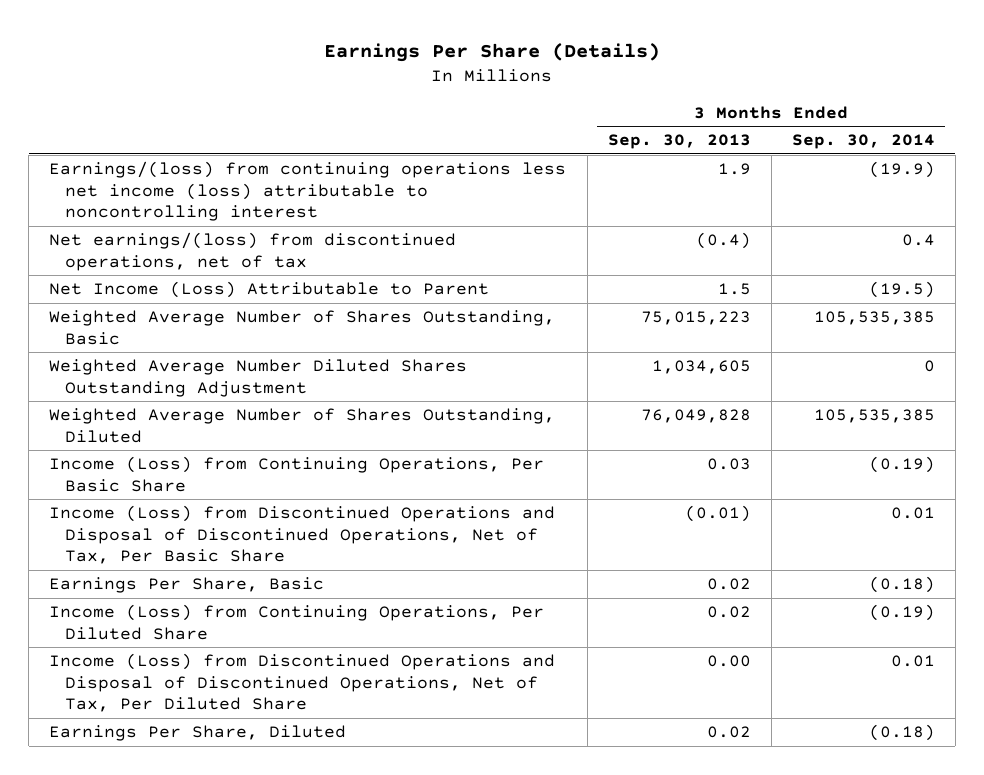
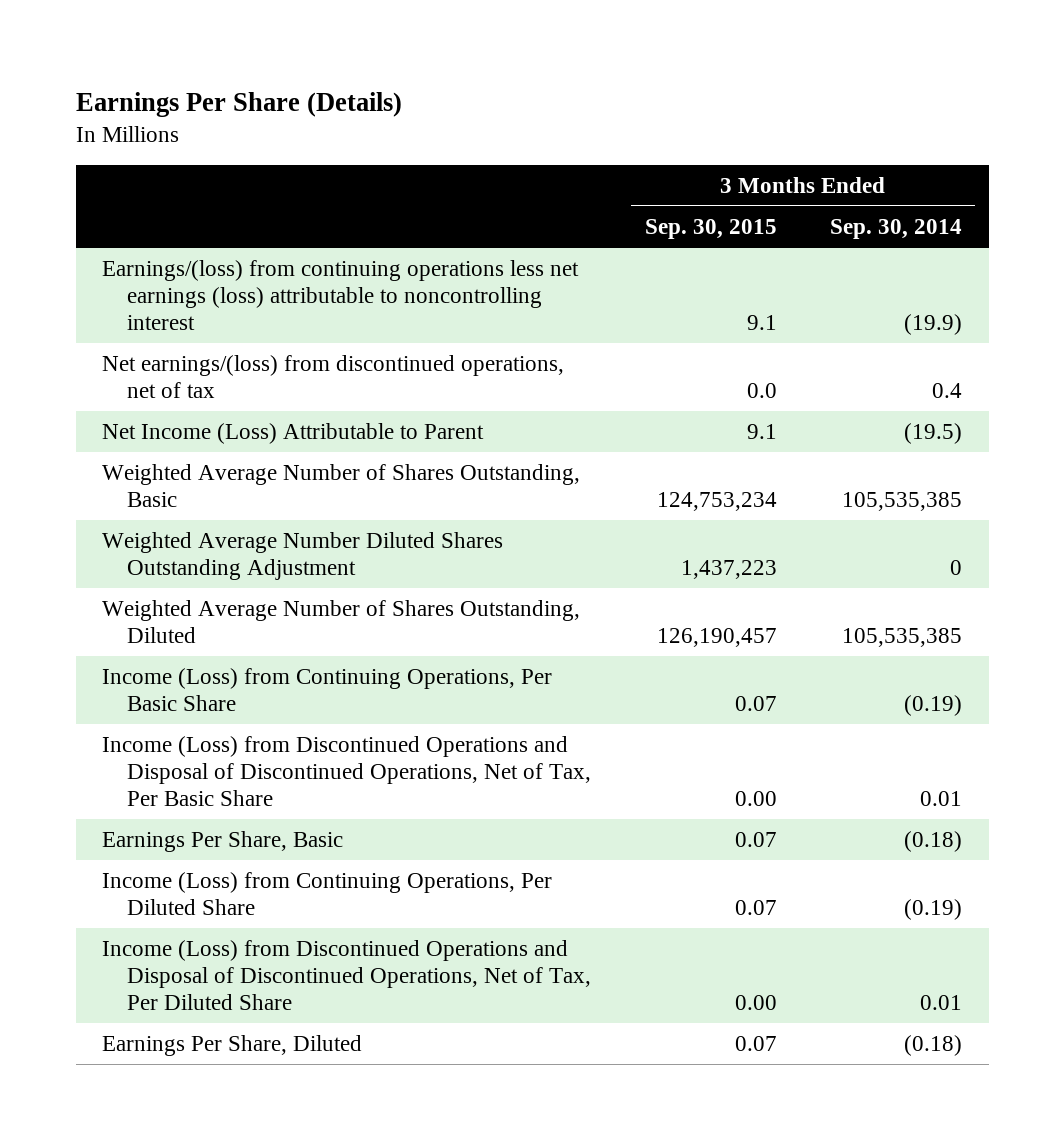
- | 3 Months Ended Sep. 30, 2013 | 3 Months Ended Sep. 30, 2014
+ | 3 Months Ended Sep. 30, 2015 | 3 Months Ended Sep. 30, 2014
- Earnings/(loss) from continuing operations less net income (loss) attributable to noncontrolling interest | 1.9 | (19.9)
+ Earnings/(loss) from continuing operations less net earnings (loss) attributable to noncontrolling interest | 9.1 | (19.9)

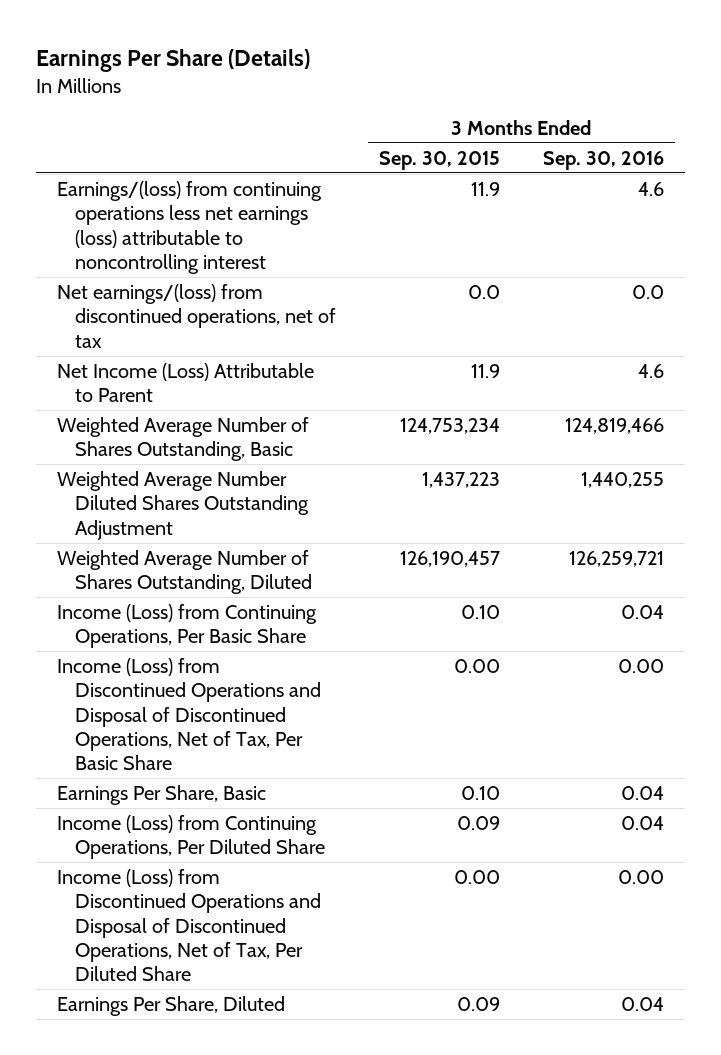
- | 3 Months Ended Sep. 30, 2015 | 3 Months Ended Sep. 30, 2014
+ | 3 Months Ended Sep. 30, 2015 | 3 Months Ended Sep. 30, 2016
- Earnings/(loss) from continuing operations less net earnings (loss) attributable to noncontrolling interest | 9.1 | (19.9)
+ Earnings/(loss) from continuing operations less net earnings (loss) attributable to noncontrolling interest | 11.9 | 4.6
- Net Income (Loss) Attributable to Parent | 9.1 | (19.5)
+ Net Income (Loss) Attributable to Parent | 11.9 | 4.6
- Income (Loss) from Continuing Operations, Per Basic Share | 0.07 | (0.19)
+ Income (Loss) from Continuing Operations, Per Basic Share | 0.10 | 0.04
- Earnings Per Share, Basic | 0.07 | (0.18)
- Income (Loss) from Continuing Operations, Per Diluted Share | 0.07 | (0.19)
+ Earnings Per Share, Basic | 0.10 | 0.04
+ Income (Loss) from Continuing Operations, Per Diluted Share | 0.09 | 0.04
- Earnings Per Share, Diluted | 0.07 | (0.18)
+ Earnings Per Share, Diluted | 0.09 | 0.04

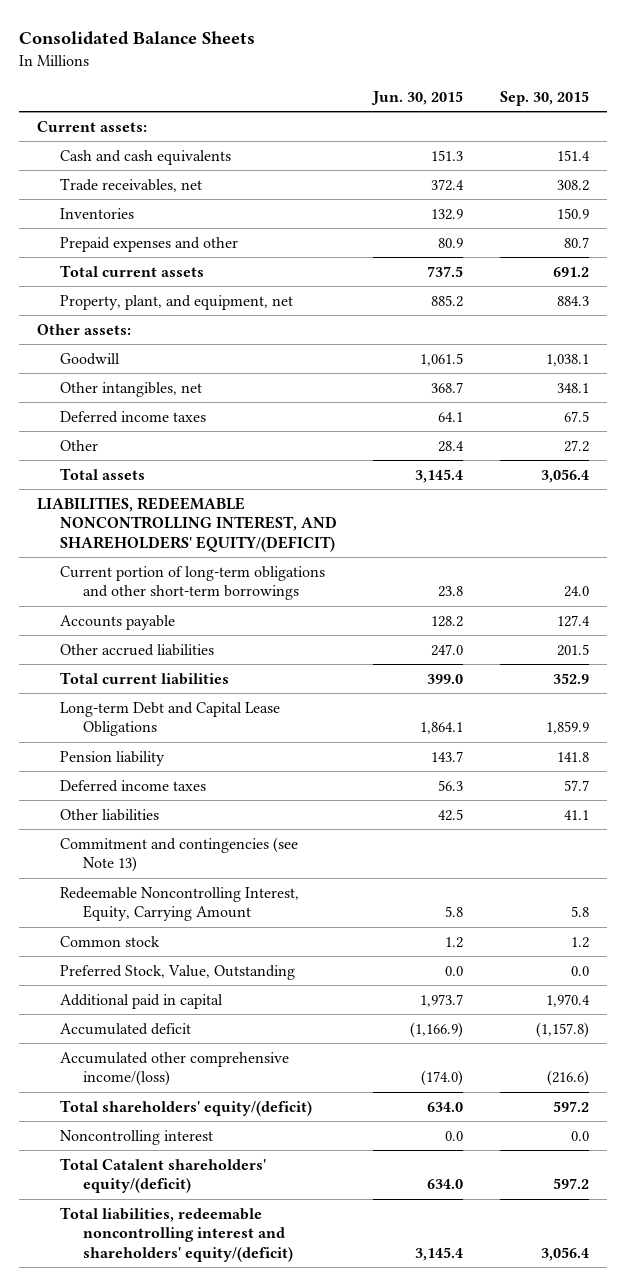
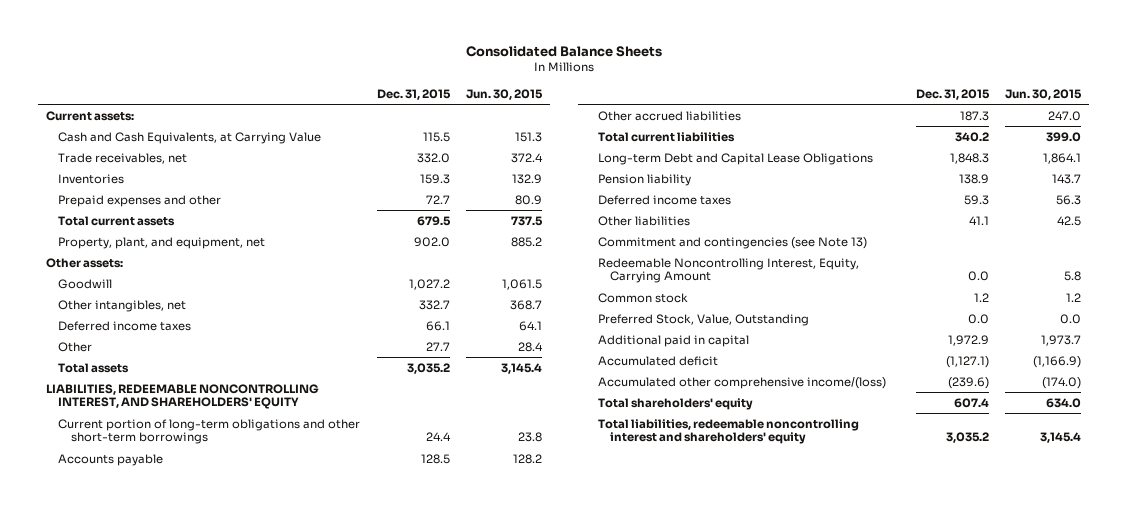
- | Jun. 30, 2015 | Sep. 30, 2015
+ | Dec. 31, 2015 | Jun. 30, 2015
- Cash and cash equivalents | 151.3 | 151.4
+ Cash and Cash Equivalents, at Carrying Value | 115.5 | 151.3
- LIABILITIES, REDEEMABLE NONCONTROLLING INTEREST, AND SHAREHOLDERS' EQUITY/(DEFICIT)
+ LIABILITIES, REDEEMABLE NONCONTROLLING INTEREST, AND SHAREHOLDERS' EQUITY
- Total shareholders' equity/(deficit) | 634.0 | 597.2
- Noncontrolling interest | 0.0 | 0.0
- Total Catalent shareholders' equity/(deficit) | 634.0 | 597.2
- Total liabilities, redeemable noncontrolling interest and shareholders' equity/(deficit) | 3,145.4 | 3,056.4
+ Total shareholders' equity | 607.4 | 634.0
+ Total liabilities, redeemable noncontrolling interest and shareholders' equity | 3,035.2 | 3,145.4

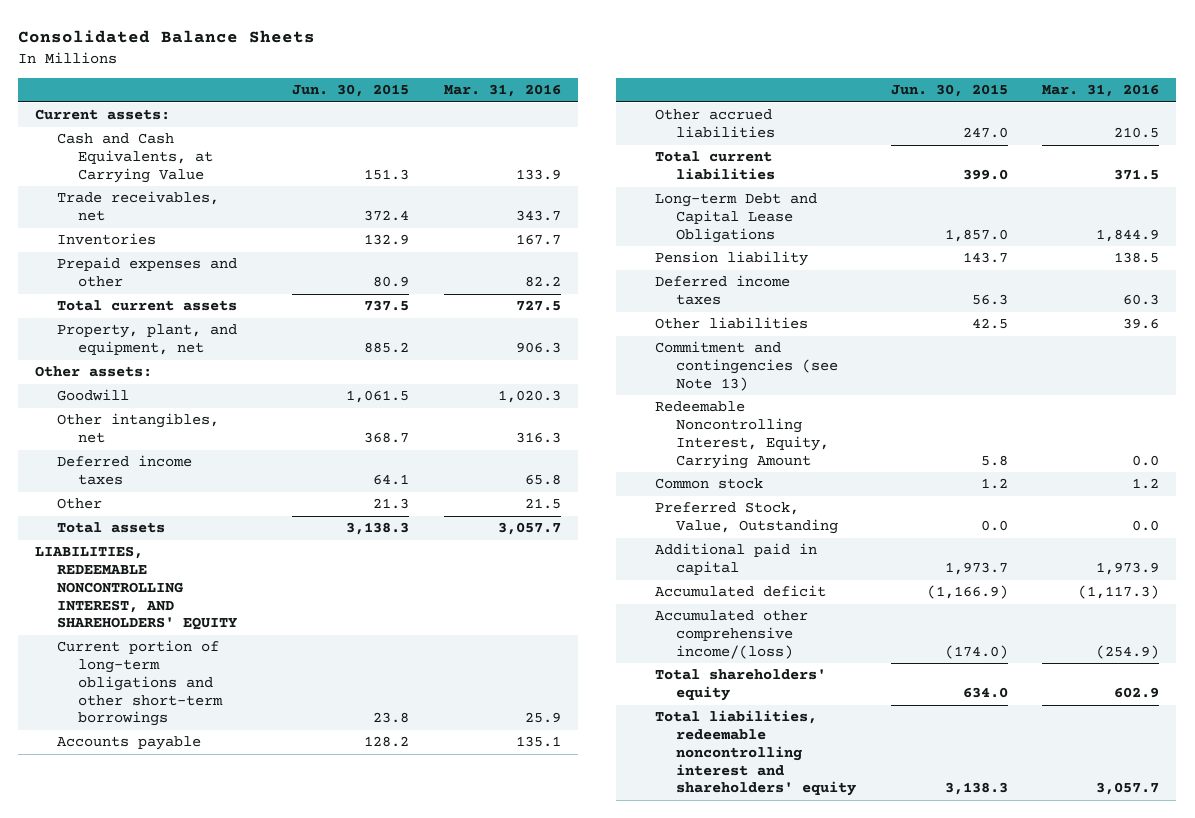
- | Dec. 31, 2015 | Jun. 30, 2015
+ | Jun. 30, 2015 | Mar. 31, 2016
- Other | 27.7 | 28.4
- Total assets | 3,035.2 | 3,145.4
+ Other | 21.3 | 21.5
+ Total assets | 3,138.3 | 3,057.7
- Long-term Debt and Capital Lease Obligations | 1,848.3 | 1,864.1
+ Long-term Debt and Capital Lease Obligations | 1,857.0 | 1,844.9
- Total liabilities, redeemable noncontrolling interest and shareholders' equity | 3,035.2 | 3,145.4
+ Total liabilities, redeemable noncontrolling interest and shareholders' equity | 3,138.3 | 3,057.7

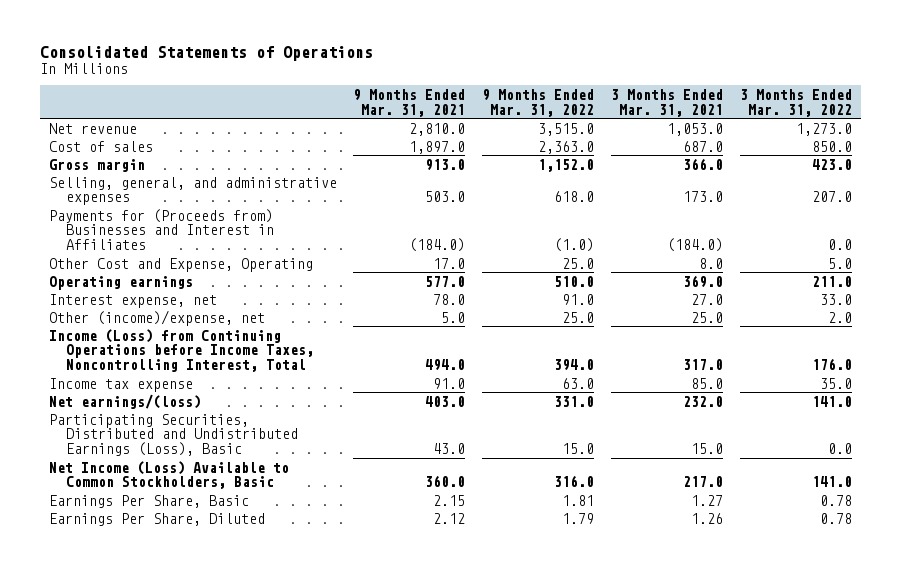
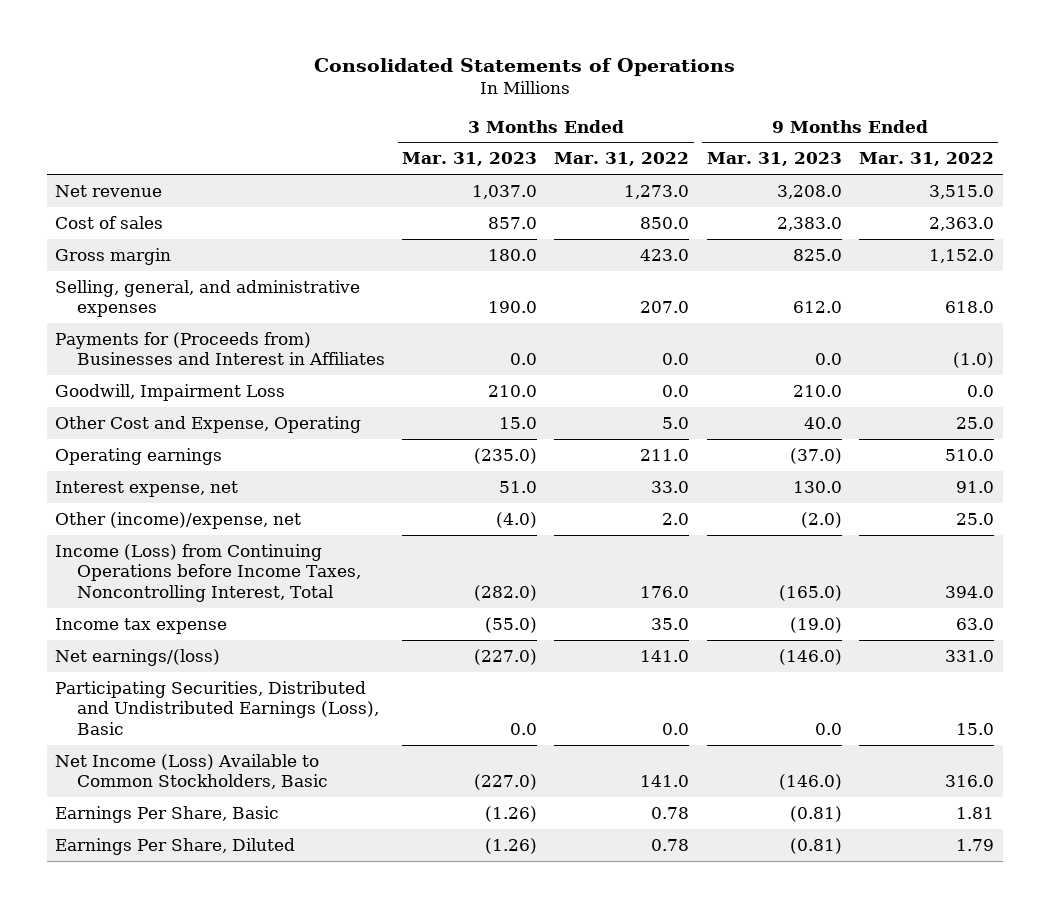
- | 9 Months Ended Mar. 31, 2021 | 9 Months Ended Mar. 31, 2022 | 3 Months Ended Mar. 31, 2021 | 3 Months Ended Mar. 31, 2022
+ | 3 Months Ended Mar. 31, 2023 | 3 Months Ended Mar. 31, 2022 | 9 Months Ended Mar. 31, 2023 | 9 Months Ended Mar. 31, 2022
+ Goodwill, Impairment Loss | 210.0 | 0.0 | 210.0 | 0.0

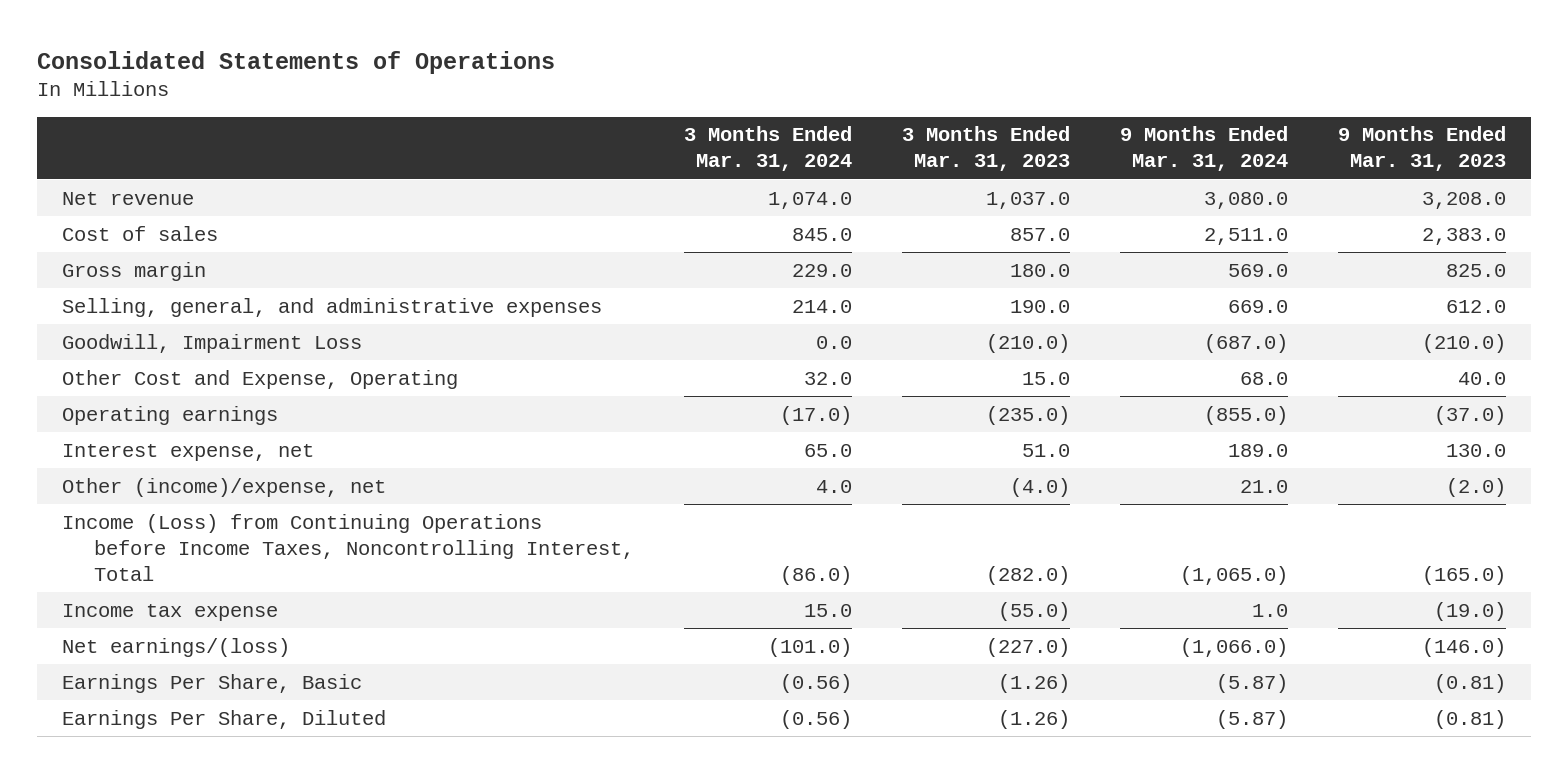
- | 3 Months Ended Mar. 31, 2023 | 3 Months Ended Mar. 31, 2022 | 9 Months Ended Mar. 31, 2023 | 9 Months Ended Mar. 31, 2022
+ | 3 Months Ended Mar. 31, 2024 | 3 Months Ended Mar. 31, 2023 | 9 Months Ended Mar. 31, 2024 | 9 Months Ended Mar. 31, 2023
- Payments for (Proceeds from) Businesses and Interest in Affiliates | 0.0 | 0.0 | 0.0 | (1.0)
- Goodwill, Impairment Loss | 210.0 | 0.0 | 210.0 | 0.0
+ Goodwill, Impairment Loss | 0.0 | (210.0) | (687.0) | (210.0)
- Participating Securities, Distributed and Undistributed Earnings (Loss), Basic | 0.0 | 0.0 | 0.0 | 15.0
- Net Income (Loss) Available to Common Stockholders, Basic | (227.0) | 141.0 | (146.0) | 316.0

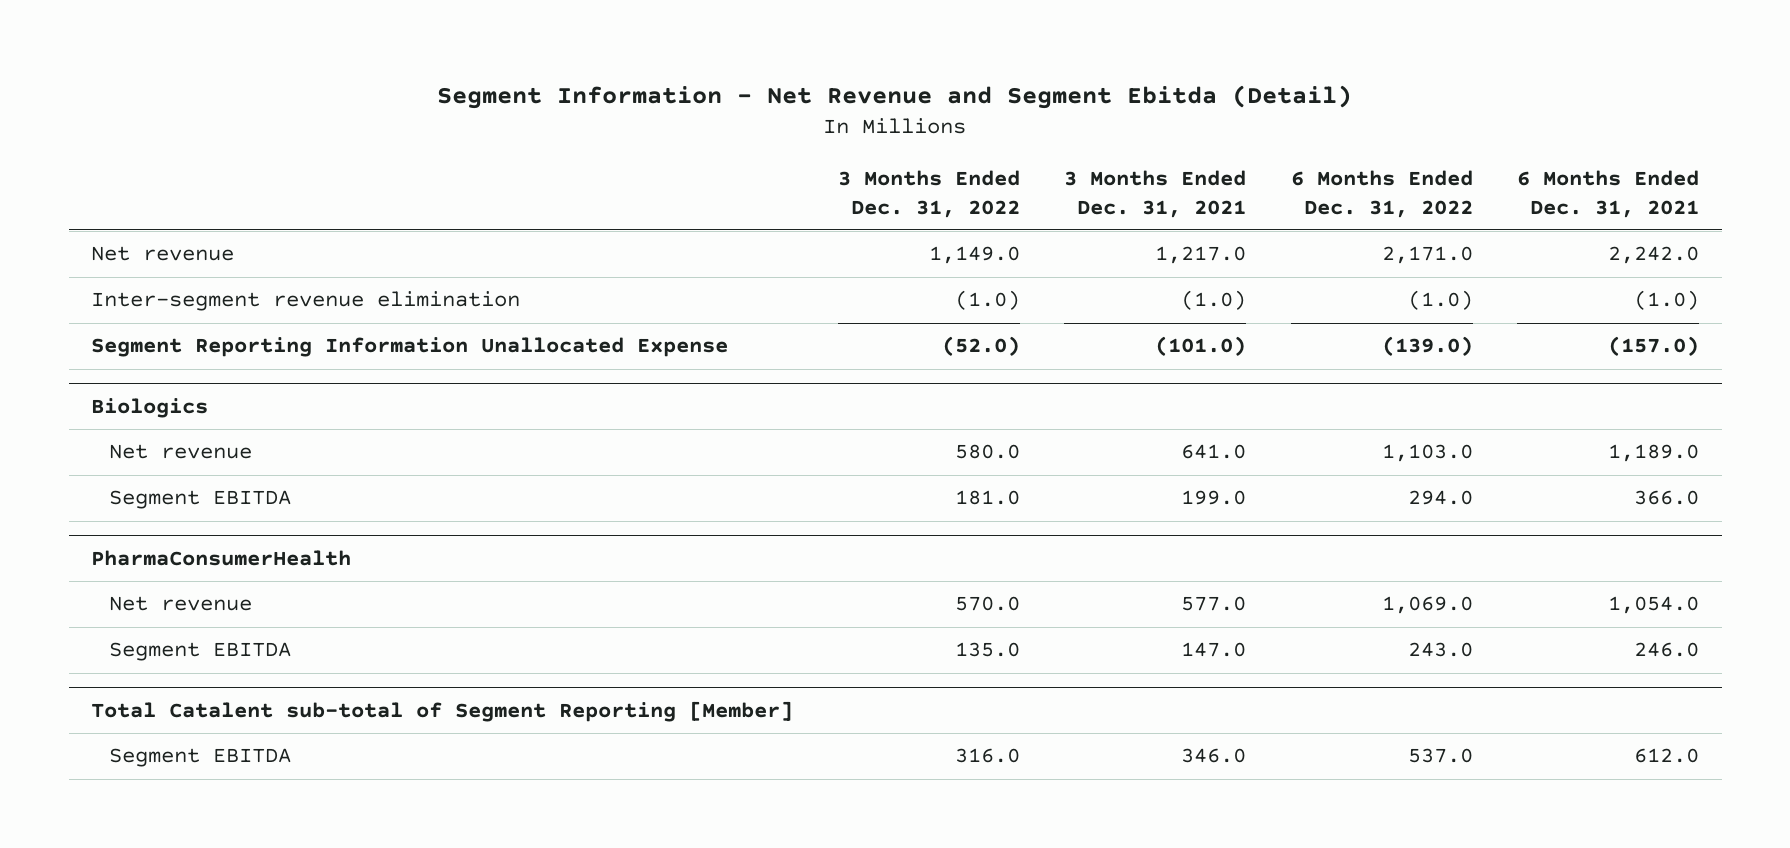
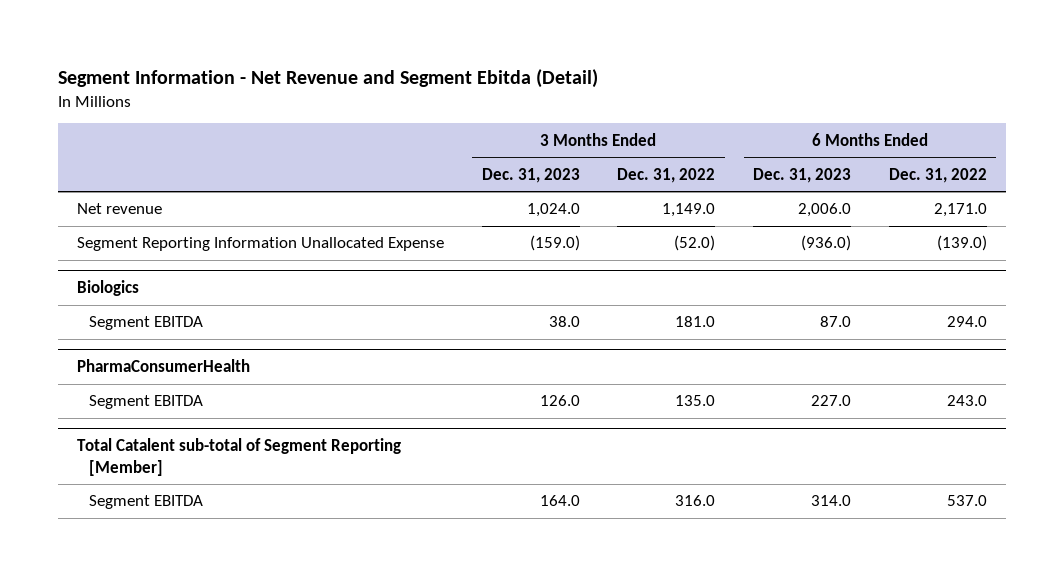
- | 3 Months Ended Dec. 31, 2022 | 3 Months Ended Dec. 31, 2021 | 6 Months Ended Dec. 31, 2022 | 6 Months Ended Dec. 31, 2021
+ | 3 Months Ended Dec. 31, 2023 | 3 Months Ended Dec. 31, 2022 | 6 Months Ended Dec. 31, 2023 | 6 Months Ended Dec. 31, 2022
- Inter-segment revenue elimination | (1.0) | (1.0) | (1.0) | (1.0)
@ Biologics
- Net revenue | 580.0 | 641.0 | 1,103.0 | 1,189.0
@ PharmaConsumerHealth
- Net revenue | 570.0 | 577.0 | 1,069.0 | 1,054.0

